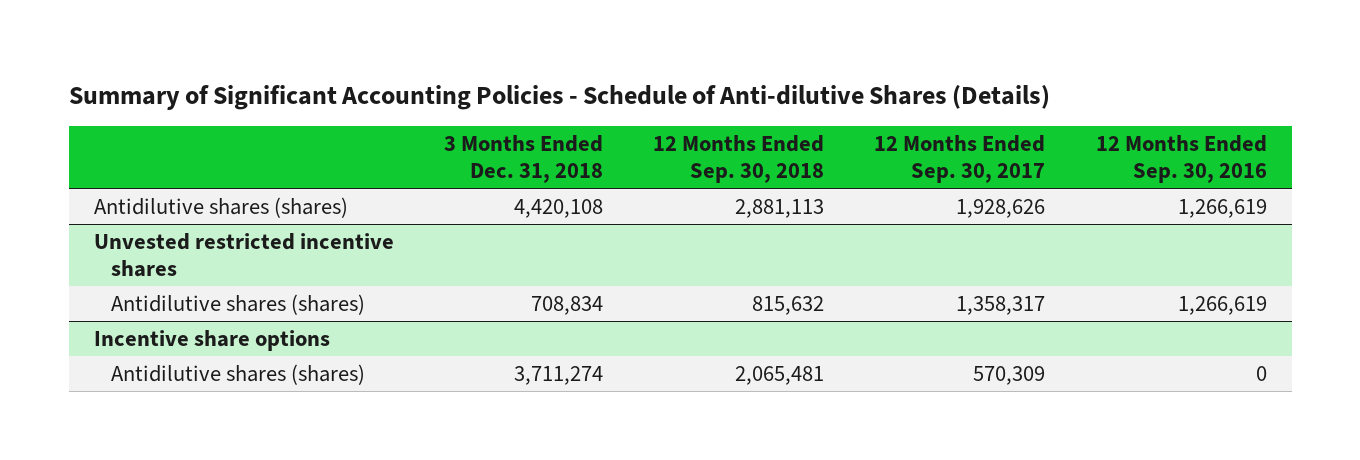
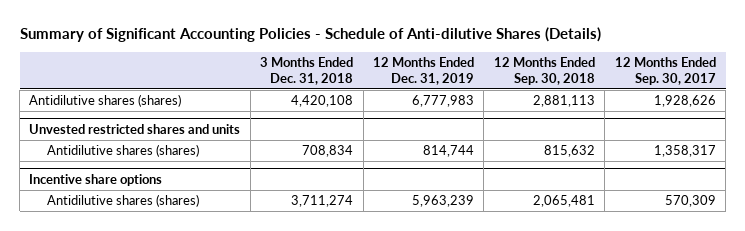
- | 3 Months Ended Dec. 31, 2018 | 12 Months Ended Sep. 30, 2018 | 12 Months Ended Sep. 30, 2017 | 12 Months Ended Sep. 30, 2016
+ | 3 Months Ended Dec. 31, 2018 | 12 Months Ended Dec. 31, 2019 | 12 Months Ended Sep. 30, 2018 | 12 Months Ended Sep. 30, 2017
- Unvested restricted incentive shares
+ Unvested restricted shares and units

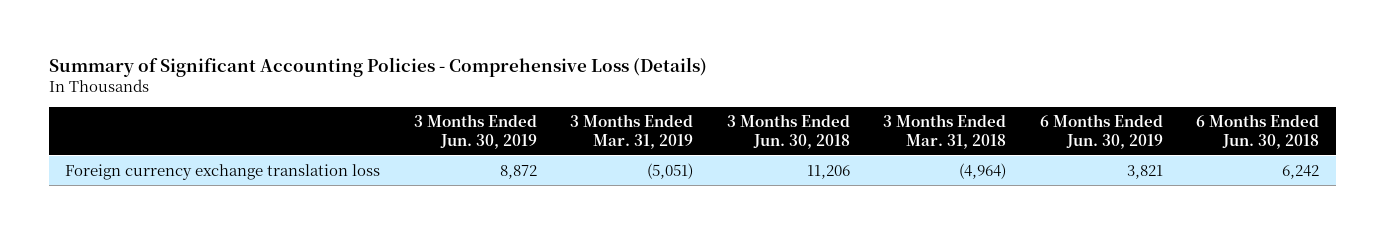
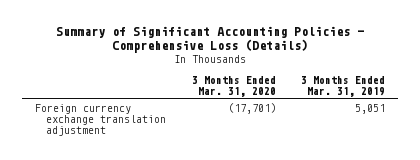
- | 3 Months Ended Jun. 30, 2019 | 3 Months Ended Mar. 31, 2019 | 3 Months Ended Jun. 30, 2018 | 3 Months Ended Mar. 31, 2018 | 6 Months Ended Jun. 30, 2019 | 6 Months Ended Jun. 30, 2018
+ | 3 Months Ended Mar. 31, 2020 | 3 Months Ended Mar. 31, 2019
- Foreign currency exchange translation loss | 8,872 | (5,051) | 11,206 | (4,964) | 3,821 | 6,242
+ Foreign currency exchange translation adjustment | (17,701) | 5,051

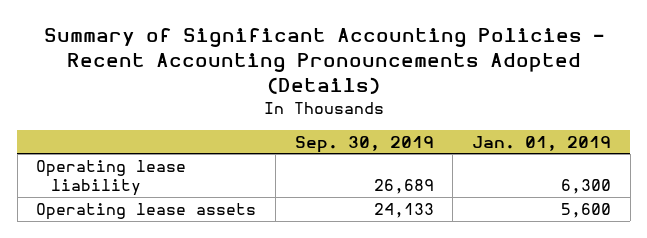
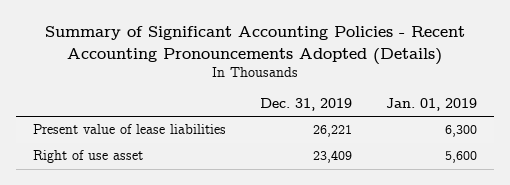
- | Sep. 30, 2019 | Jan. 01, 2019
+ | Dec. 31, 2019 | Jan. 01, 2019
- Operating lease liability | 26,689 | 6,300
- Operating lease assets | 24,133 | 5,600
+ Present value of lease liabilities | 26,221 | 6,300
+ Right of use asset | 23,409 | 5,600

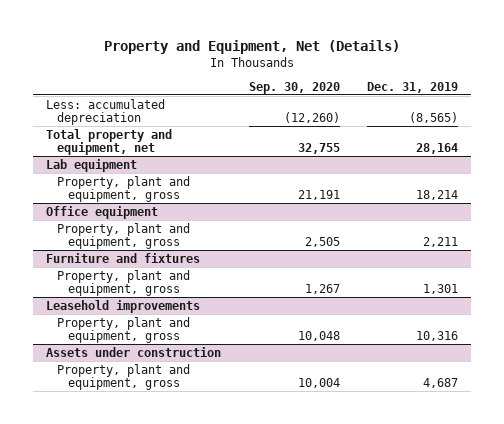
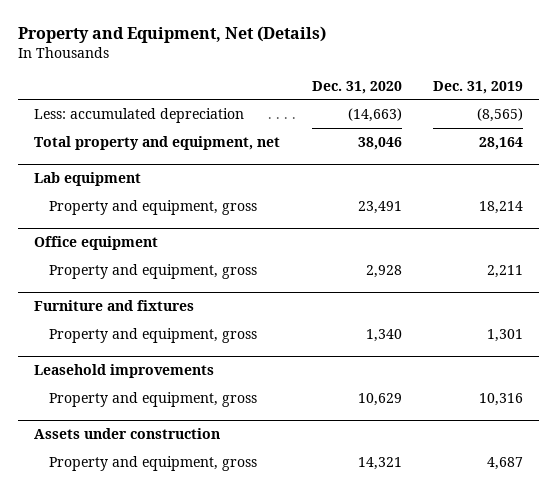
- | Sep. 30, 2020 | Dec. 31, 2019
+ | Dec. 31, 2020 | Dec. 31, 2019
@ Lab equipment
- Property, plant and equipment, gross | 21,191 | 18,214
+ Property and equipment, gross | 23,491 | 18,214
@ Office equipment
- Property, plant and equipment, gross | 2,505 | 2,211
+ Property and equipment, gross | 2,928 | 2,211
@ Furniture and fixtures
- Property, plant and equipment, gross | 1,267 | 1,301
+ Property and equipment, gross | 1,340 | 1,301
@ Leasehold improvements
- Property, plant and equipment, gross | 10,048 | 10,316
+ Property and equipment, gross | 10,629 | 10,316
@ Assets under construction
- Property, plant and equipment, gross | 10,004 | 4,687
+ Property and equipment, gross | 14,321 | 4,687

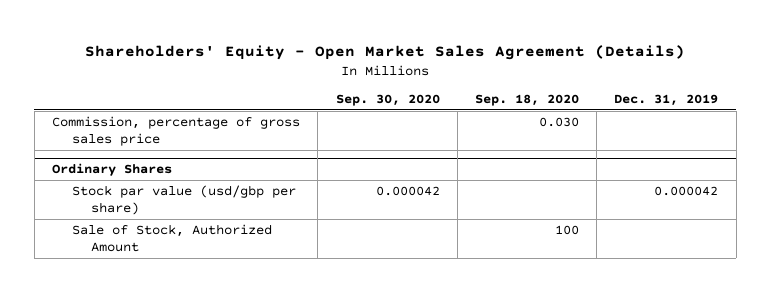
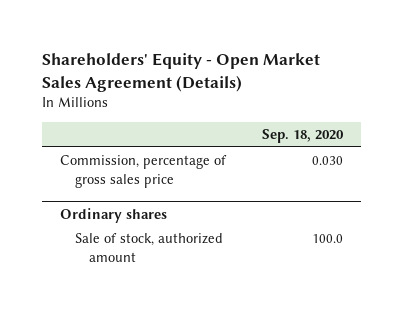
- | Sep. 30, 2020 | Sep. 18, 2020 | Dec. 31, 2019
+ | Sep. 18, 2020
- Ordinary Shares
- Stock par value (usd/gbp per share) | 0.000042 | | 0.000042
- Sale of Stock, Authorized Amount | | 100 |
+ Ordinary shares
+ Sale of stock, authorized amount | 100.0

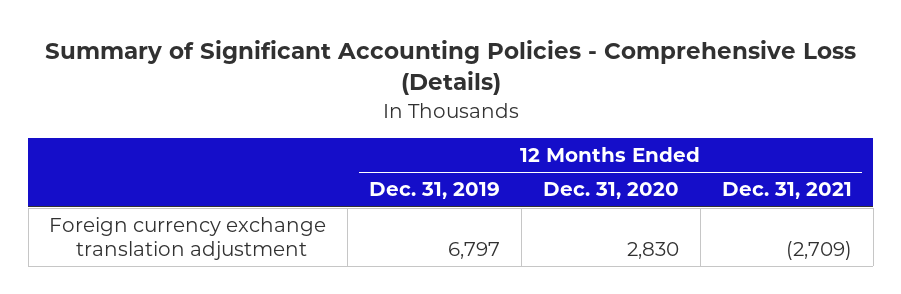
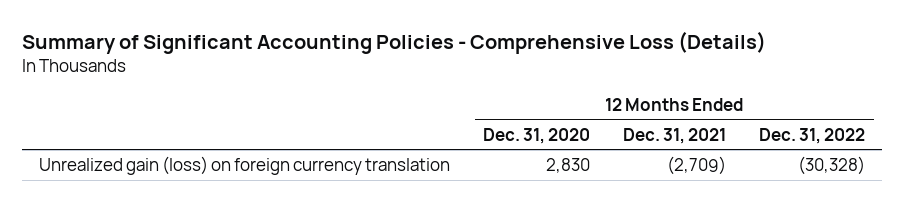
- | 12 Months Ended Dec. 31, 2019 | 12 Months Ended Dec. 31, 2020 | 12 Months Ended Dec. 31, 2021
+ | 12 Months Ended Dec. 31, 2020 | 12 Months Ended Dec. 31, 2021 | 12 Months Ended Dec. 31, 2022
- Foreign currency exchange translation adjustment | 6,797 | 2,830 | (2,709)
+ Unrealized gain (loss) on foreign currency translation | 2,830 | (2,709) | (30,328)

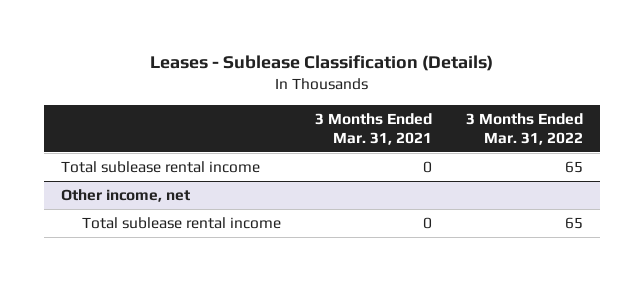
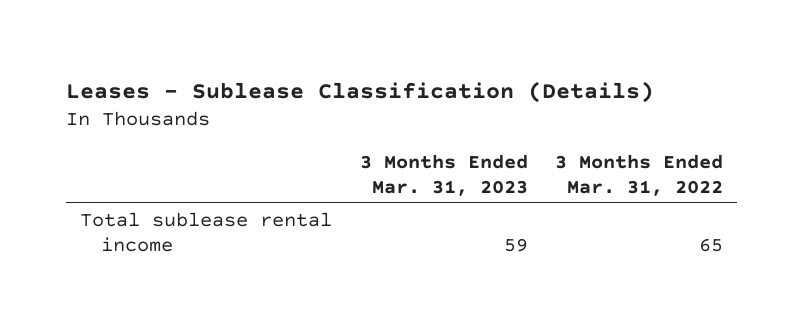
- | 3 Months Ended Mar. 31, 2021 | 3 Months Ended Mar. 31, 2022
+ | 3 Months Ended Mar. 31, 2023 | 3 Months Ended Mar. 31, 2022
- Other income, net
- Total sublease rental income | 0 | 65

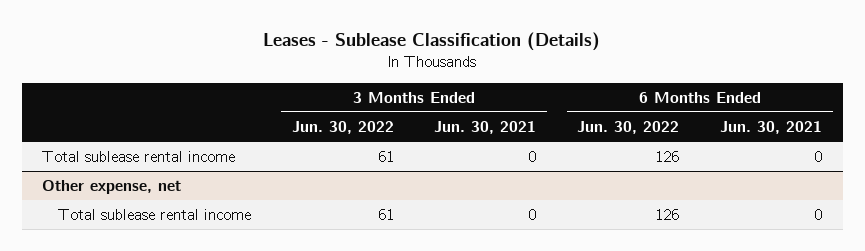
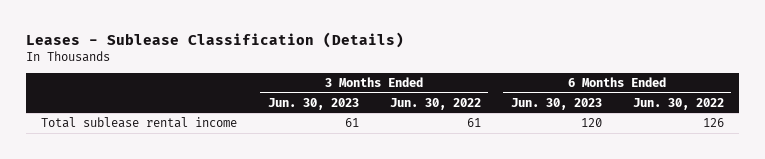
- | 3 Months Ended Jun. 30, 2022 | 3 Months Ended Jun. 30, 2021 | 6 Months Ended Jun. 30, 2022 | 6 Months Ended Jun. 30, 2021
+ | 3 Months Ended Jun. 30, 2023 | 3 Months Ended Jun. 30, 2022 | 6 Months Ended Jun. 30, 2023 | 6 Months Ended Jun. 30, 2022
- Other expense, net
- Total sublease rental income | 61 | 0 | 126 | 0

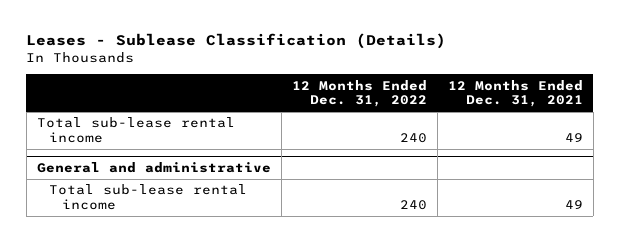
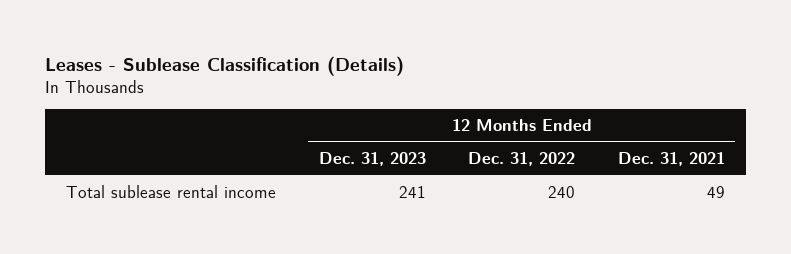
- | 12 Months Ended Dec. 31, 2022 | 12 Months Ended Dec. 31, 2021
+ | 12 Months Ended Dec. 31, 2023 | 12 Months Ended Dec. 31, 2022 | 12 Months Ended Dec. 31, 2021
- Total sub-lease rental income | 240 | 49
- General and administrative
- Total sub-lease rental income | 240 | 49
+ Total sublease rental income | 241 | 240 | 49

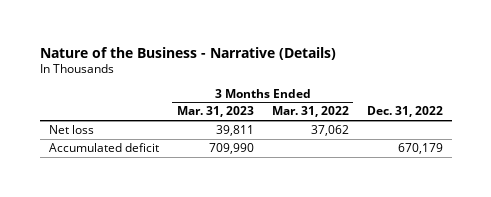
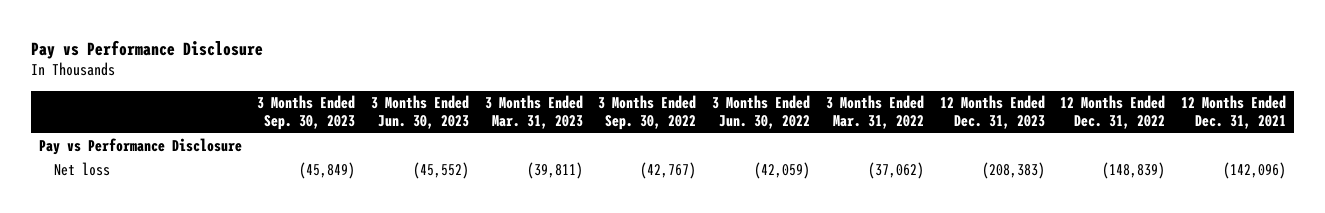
- Nature of the Business - Narrative (Details)
+ Pay vs Performance Disclosure
- | 3 Months Ended Mar. 31, 2023 | 3 Months Ended Mar. 31, 2022 | Dec. 31, 2022
+ | 3 Months Ended Sep. 30, 2023 | 3 Months Ended Jun. 30, 2023 | 3 Months Ended Mar. 31, 2023 | 3 Months Ended Sep. 30, 2022 | 3 Months Ended Jun. 30, 2022 | 3 Months Ended Mar. 31, 2022 | 12 Months Ended Dec. 31, 2023 | 12 Months Ended Dec. 31, 2022 | 12 Months Ended Dec. 31, 2021
- Net loss | 39,811 | 37,062 |
- Accumulated deficit | 709,990 | | 670,179
+ Pay vs Performance Disclosure
+ Net loss | (45,849) | (45,552) | (39,811) | (42,767) | (42,059) | (37,062) | (208,383) | (148,839) | (142,096)

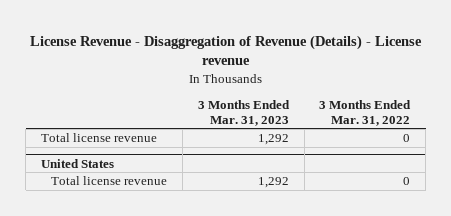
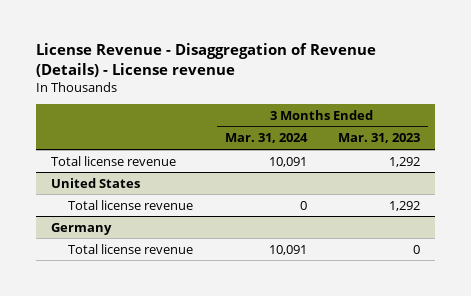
- | 3 Months Ended Mar. 31, 2023 | 3 Months Ended Mar. 31, 2022
+ | 3 Months Ended Mar. 31, 2024 | 3 Months Ended Mar. 31, 2023
+ Germany
+ Total license revenue | 10,091 | 0

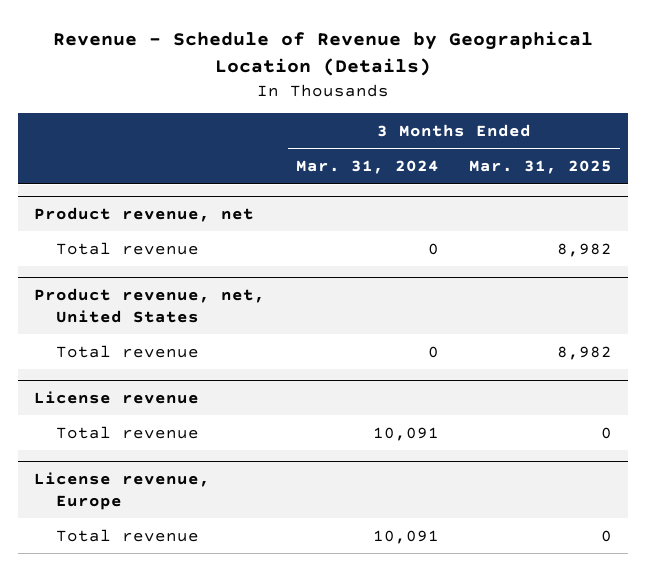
- License Revenue - Disaggregation of Revenue (Details) - License revenue
+ Revenue - Schedule of Revenue by Geographical Location (Details)
- | 3 Months Ended Mar. 31, 2024 | 3 Months Ended Mar. 31, 2023
+ | 3 Months Ended Mar. 31, 2024 | 3 Months Ended Mar. 31, 2025
- Total license revenue | 10,091 | 1,292
- United States
- Total license revenue | 0 | 1,292
- Germany
- Total license revenue | 10,091 | 0
+ Product revenue, net
+ Total revenue | 0 | 8,982
+ Product revenue, net, United States
+ Total revenue | 0 | 8,982
+ License revenue
+ Total revenue | 10,091 | 0
+ License revenue, Europe
+ Total revenue | 10,091 | 0

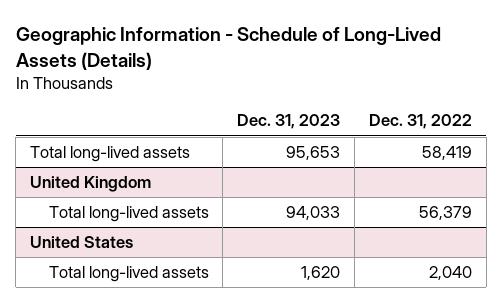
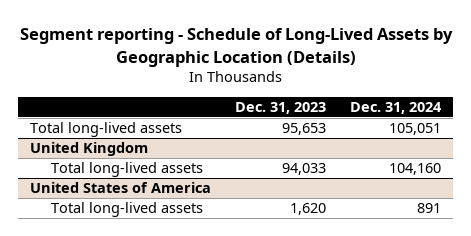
- Geographic Information - Schedule of Long-Lived Assets (Details)
+ Segment reporting - Schedule of Long-Lived Assets by Geographic Location (Details)
- | Dec. 31, 2023 | Dec. 31, 2022
+ | Dec. 31, 2023 | Dec. 31, 2024
- United States
+ United States of America

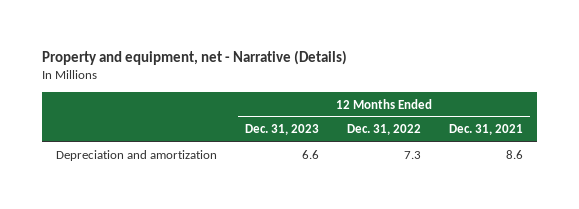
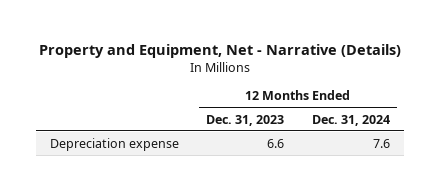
- Property and equipment, net - Narrative (Details)
+ Property and Equipment, Net - Narrative (Details)
- | 12 Months Ended Dec. 31, 2023 | 12 Months Ended Dec. 31, 2022 | 12 Months Ended Dec. 31, 2021
+ | 12 Months Ended Dec. 31, 2023 | 12 Months Ended Dec. 31, 2024
- Depreciation and amortization | 6.6 | 7.3 | 8.6
+ Depreciation expense | 6.6 | 7.6

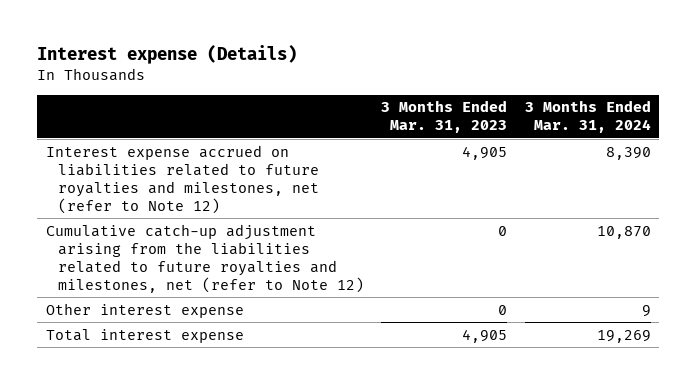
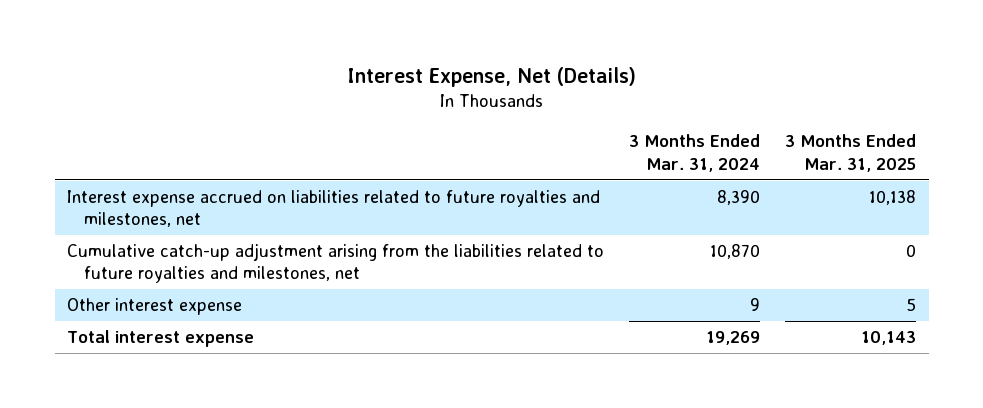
- Interest expense (Details)
+ Interest Expense, Net (Details)
- | 3 Months Ended Mar. 31, 2023 | 3 Months Ended Mar. 31, 2024
+ | 3 Months Ended Mar. 31, 2024 | 3 Months Ended Mar. 31, 2025
- Interest expense accrued on liabilities related to future royalties and milestones, net (refer to Note 12) | 4,905 | 8,390
- Cumulative catch-up adjustment arising from the liabilities related to future royalties and milestones, net (refer to Note 12) | 0 | 10,870
+ Interest expense accrued on liabilities related to future royalties and milestones, net | 8,390 | 10,138
+ Cumulative catch-up adjustment arising from the liabilities related to future royalties and milestones, net | 10,870 | 0

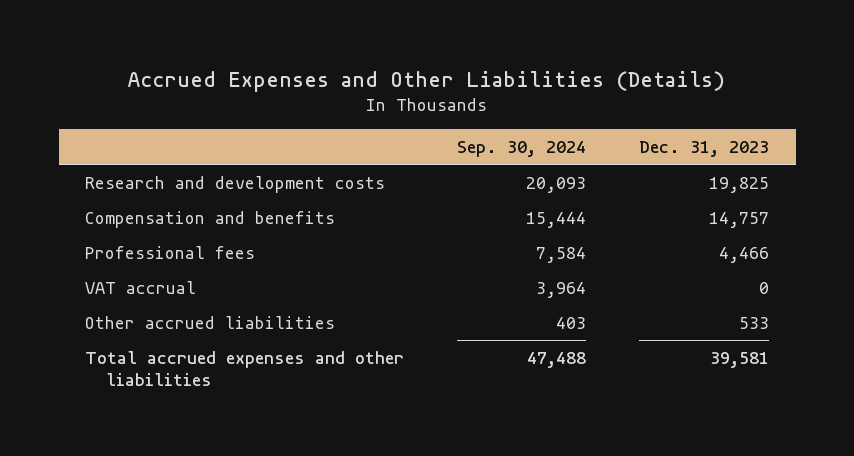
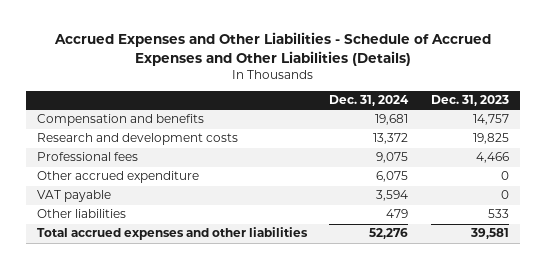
- Accrued Expenses and Other Liabilities (Details)
+ Accrued Expenses and Other Liabilities - Schedule of Accrued Expenses and Other Liabilities (Details)
- | Sep. 30, 2024 | Dec. 31, 2023
+ | Dec. 31, 2024 | Dec. 31, 2023
moved down: Research and development costs | 13,372 | 19,825
- VAT accrual | 3,964 | 0
- Other accrued liabilities | 403 | 533
+ Other accrued expenditure | 6,075 | 0
+ VAT payable | 3,594 | 0
+ Other liabilities | 479 | 533

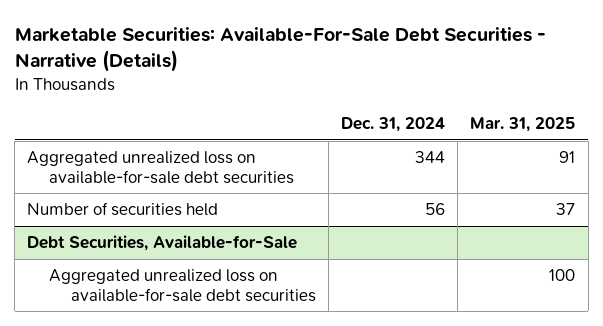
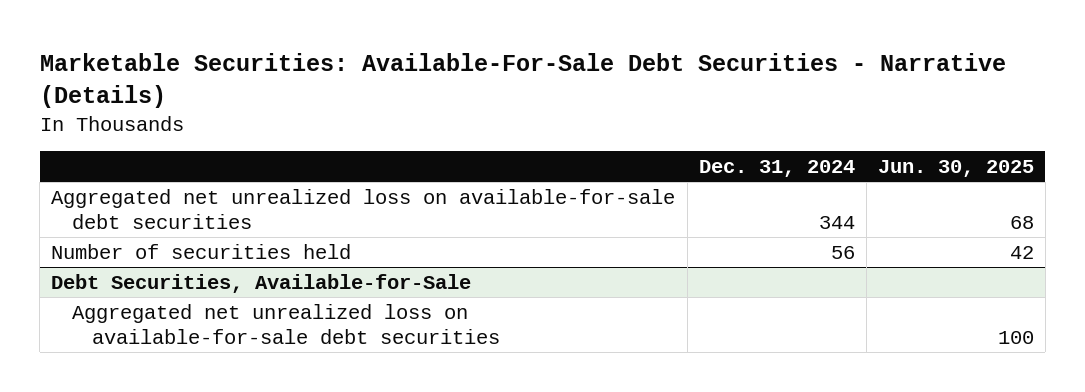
- | Dec. 31, 2024 | Mar. 31, 2025
+ | Dec. 31, 2024 | Jun. 30, 2025
- Aggregated unrealized loss on available-for-sale debt securities | 344 | 91
+ Aggregated net unrealized loss on available-for-sale debt securities | 344 | 68
@ Debt Securities, Available-for-Sale
- Aggregated unrealized loss on available-for-sale debt securities | | 100
+ Aggregated net unrealized loss on available-for-sale debt securities | | 100

